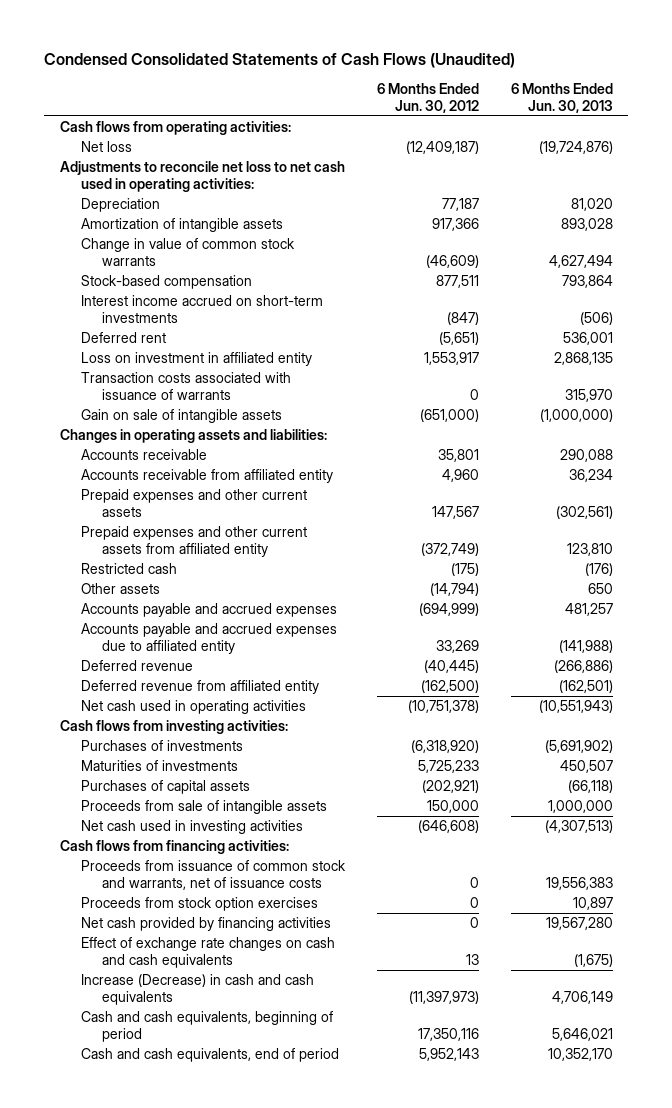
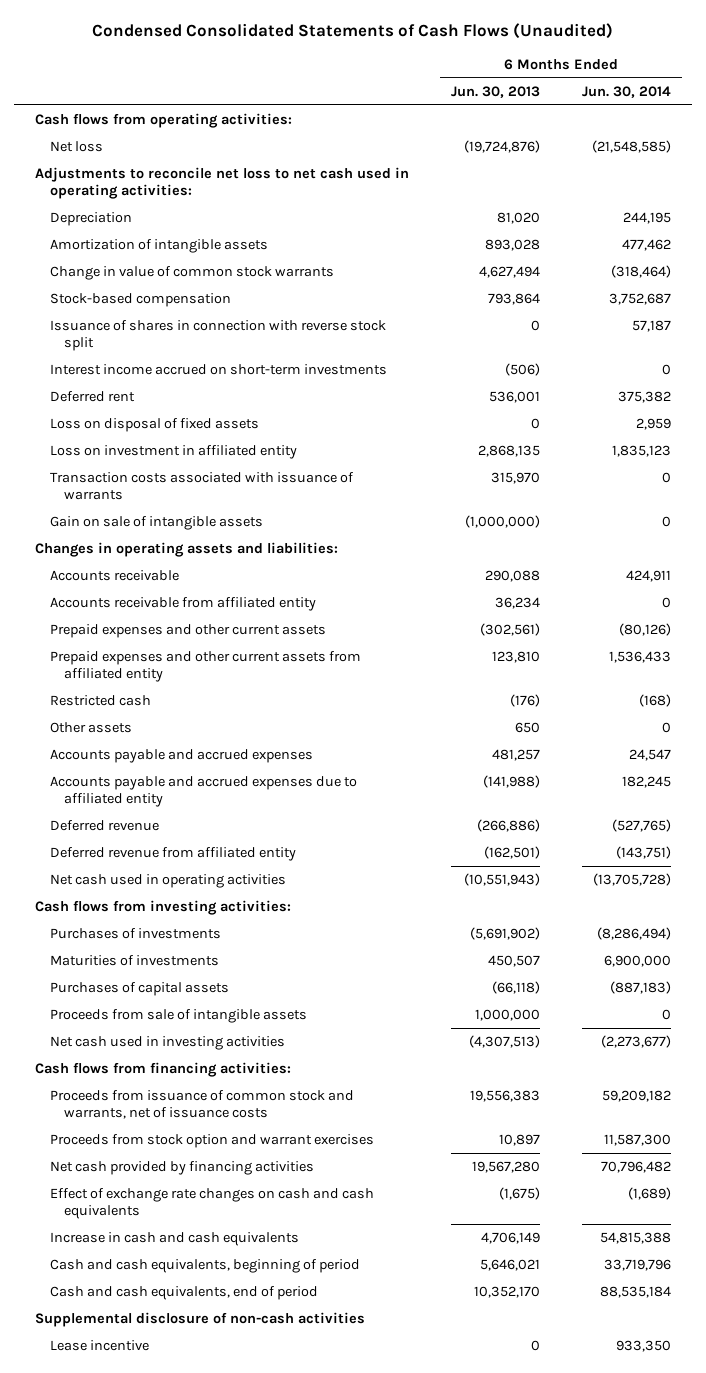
- | 6 Months Ended Jun. 30, 2012 | 6 Months Ended Jun. 30, 2013
+ | 6 Months Ended Jun. 30, 2013 | 6 Months Ended Jun. 30, 2014
+ Issuance of shares in connection with reverse stock split | 0 | 57,187
+ Loss on disposal of fixed assets | 0 | 2,959
- Proceeds from stock option exercises | 0 | 10,897
+ Proceeds from stock option and warrant exercises | 10,897 | 11,587,300
- Increase (Decrease) in cash and cash equivalents | (11,397,973) | 4,706,149
+ Increase in cash and cash equivalents | 4,706,149 | 54,815,388
+ Supplemental disclosure of non-cash activities
+ Lease incentive | 0 | 933,350

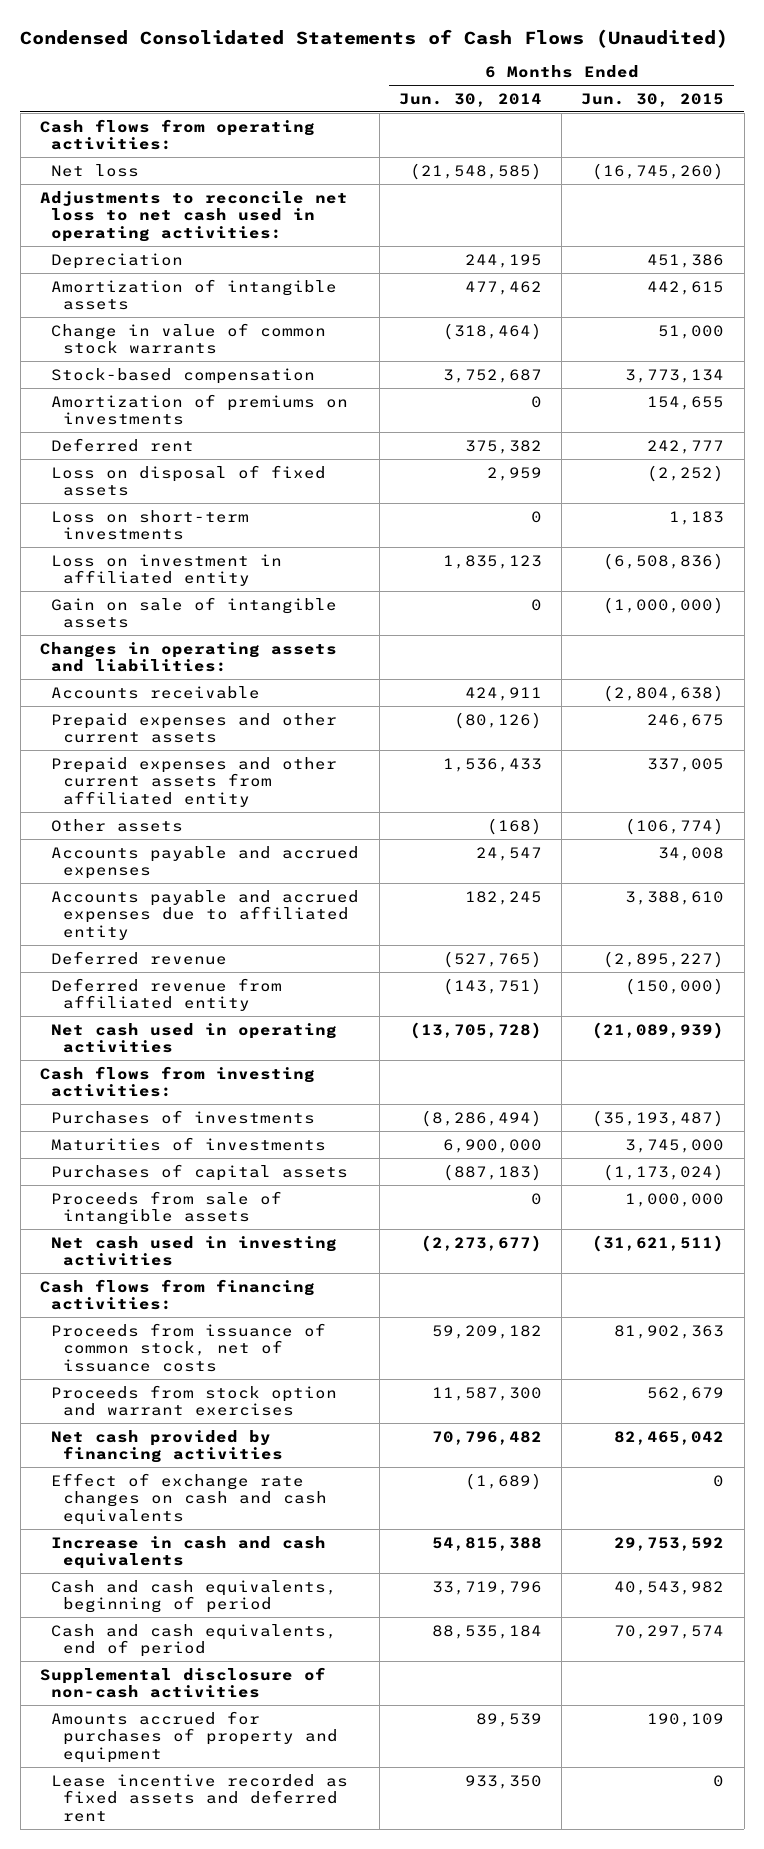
- | 6 Months Ended Jun. 30, 2013 | 6 Months Ended Jun. 30, 2014
+ | 6 Months Ended Jun. 30, 2014 | 6 Months Ended Jun. 30, 2015
- Issuance of shares in connection with reverse stock split | 0 | 57,187
- Interest income accrued on short-term investments | (506) | 0
+ Amortization of premiums on investments | 0 | 154,655
+ Loss on short-term investments | 0 | 1,183
- Transaction costs associated with issuance of warrants | 315,970 | 0
- Accounts receivable from affiliated entity | 36,234 | 0
- Restricted cash | (176) | (168)
- Other assets | 650 | 0
+ Other assets | (168) | (106,774)
- Proceeds from issuance of common stock and warrants, net of issuance costs | 19,556,383 | 59,209,182
+ Proceeds from issuance of common stock, net of issuance costs | 59,209,182 | 81,902,363
- Lease incentive | 0 | 933,350
+ Amounts accrued for purchases of property and equipment | 89,539 | 190,109
+ Lease incentive recorded as fixed assets and deferred rent | 933,350 | 0

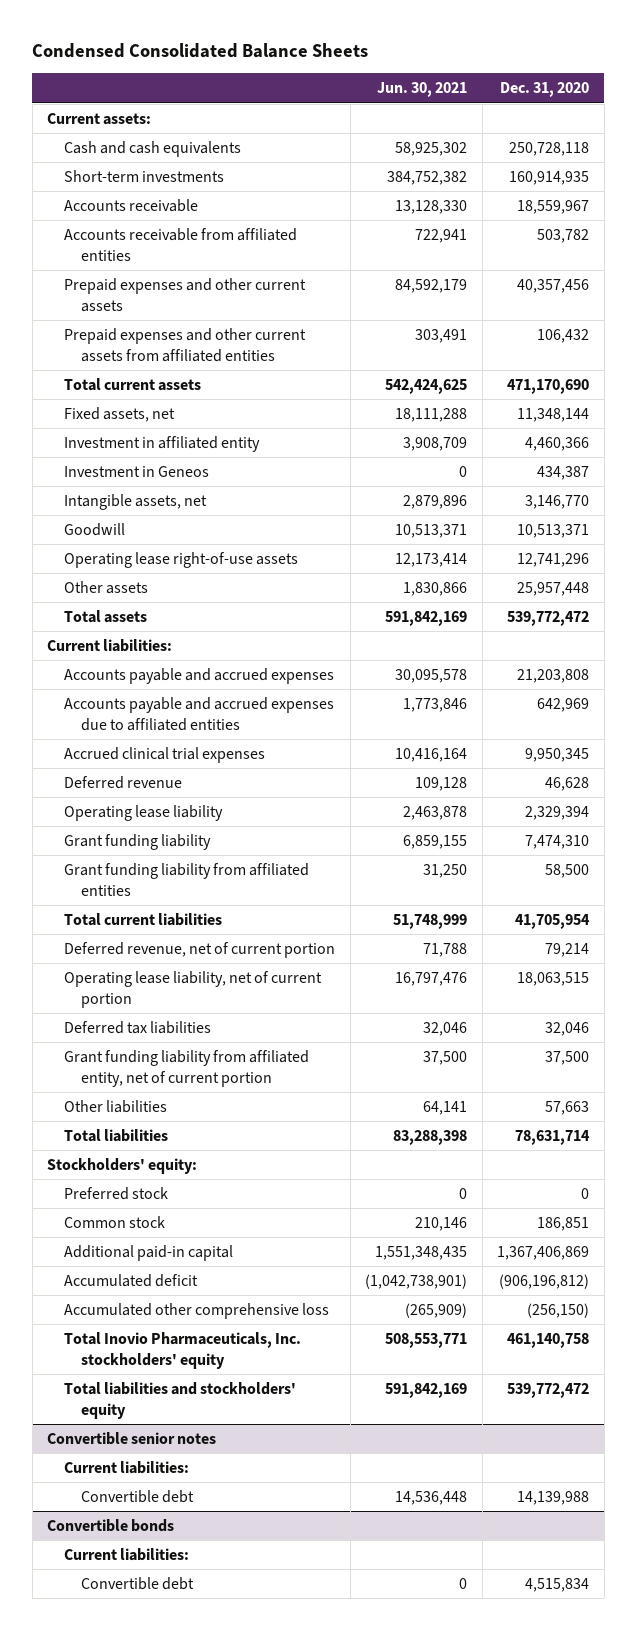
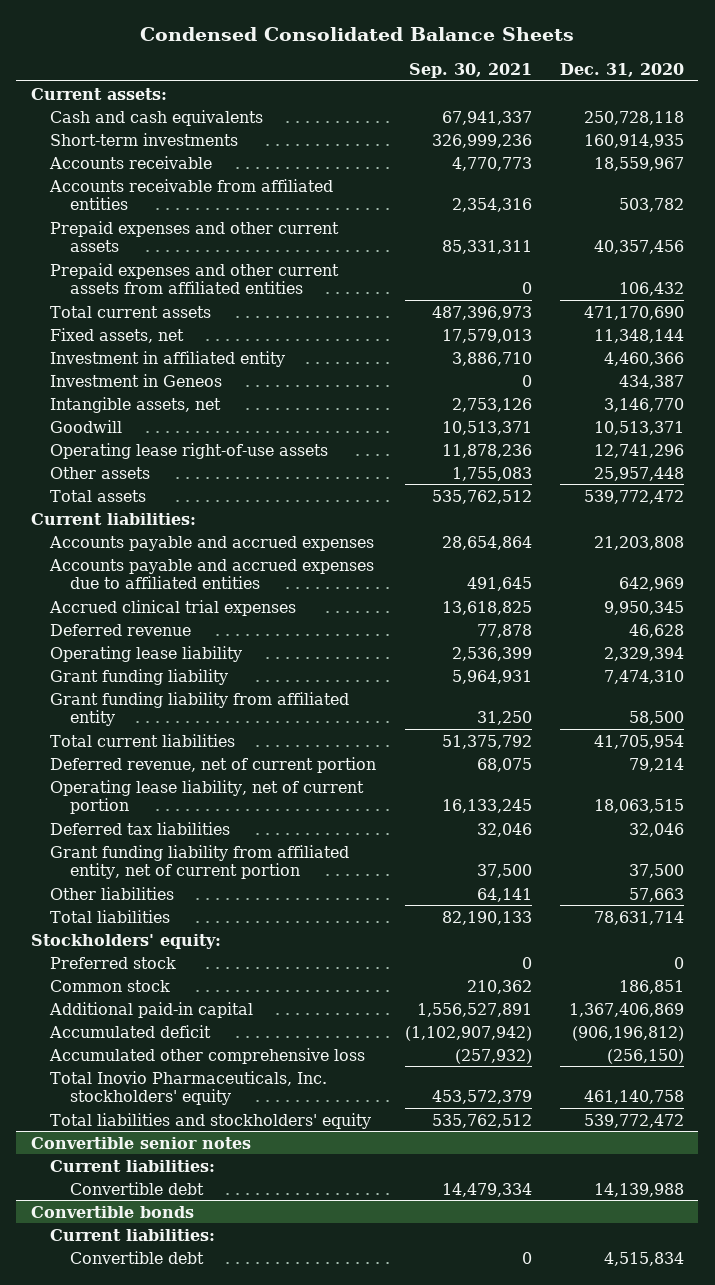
- | Jun. 30, 2021 | Dec. 31, 2020
+ | Sep. 30, 2021 | Dec. 31, 2020
- Grant funding liability from affiliated entities | 31,250 | 58,500
+ Grant funding liability from affiliated entity | 31,250 | 58,500

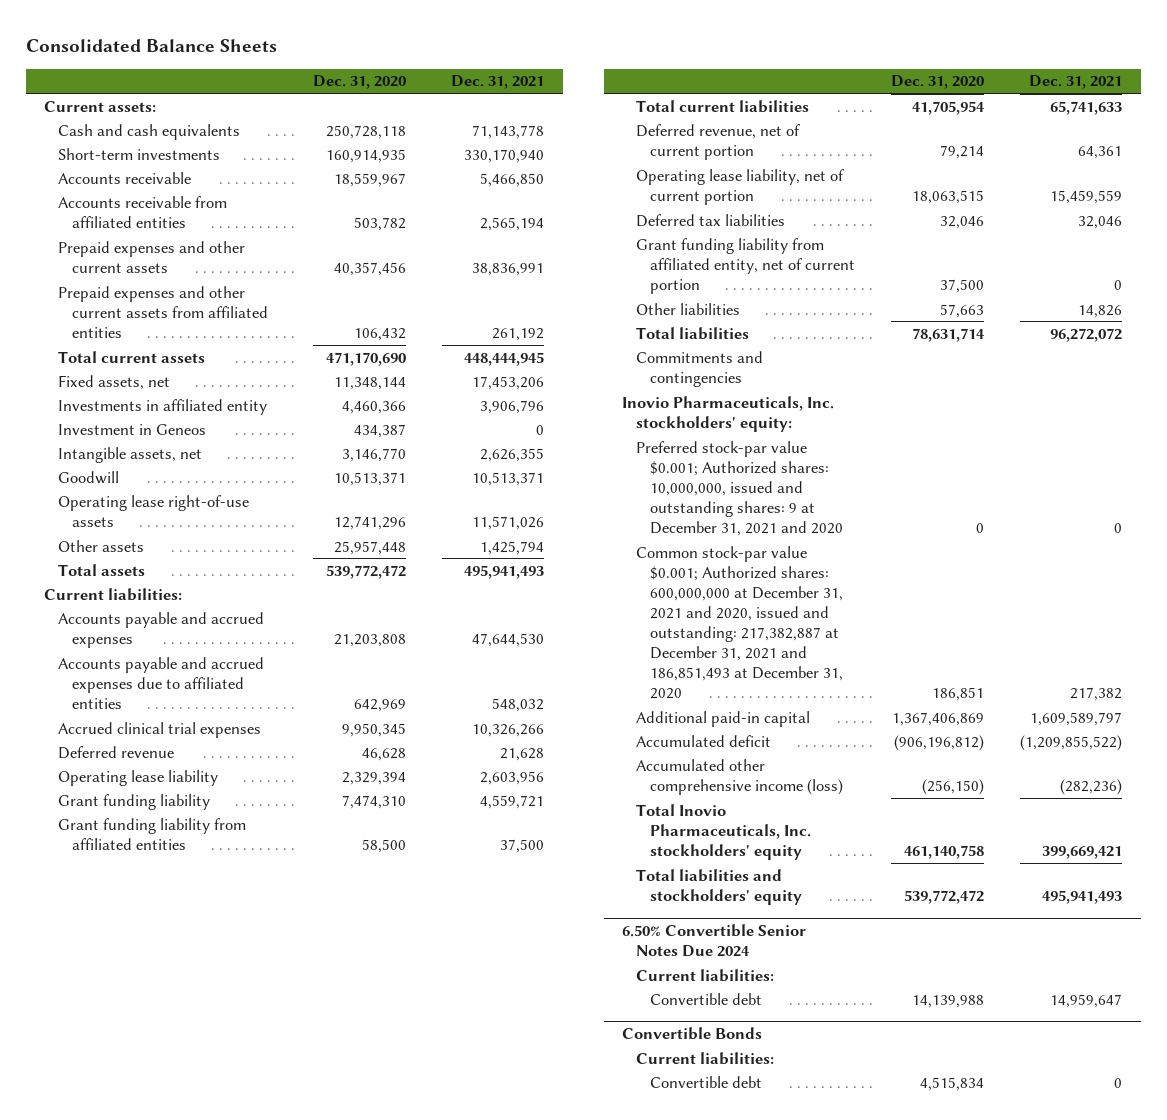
- Condensed Consolidated Balance Sheets
+ Consolidated Balance Sheets
- | Sep. 30, 2021 | Dec. 31, 2020
+ | Dec. 31, 2020 | Dec. 31, 2021
- Investment in affiliated entity | 3,886,710 | 4,460,366
+ Investments in affiliated entity | 4,460,366 | 3,906,796
- Grant funding liability from affiliated entity | 31,250 | 58,500
+ Grant funding liability from affiliated entities | 58,500 | 37,500
- Stockholders' equity:
- Preferred stock | 0 | 0
- Common stock | 210,362 | 186,851
+ Commitments and contingencies
+ Inovio Pharmaceuticals, Inc. stockholders' equity:
+ Preferred stock-par value $0.001; Authorized shares: 10,000,000, issued and outstanding shares: 9 at December 31, 2021 and 2020 | 0 | 0
+ Common stock-par value $0.001; Authorized shares: 600,000,000 at December 31, 2021 and 2020, issued and outstanding: 217,382,887 at December 31, 2021 and 186,851,493 at December 31, 2020 | 186,851 | 217,382
- Accumulated other comprehensive loss | (257,932) | (256,150)
+ Accumulated other comprehensive income (loss) | (256,150) | (282,236)
- Convertible senior notes
+ 6.50% Convertible Senior Notes Due 2024
- Convertible bonds
+ Convertible Bonds

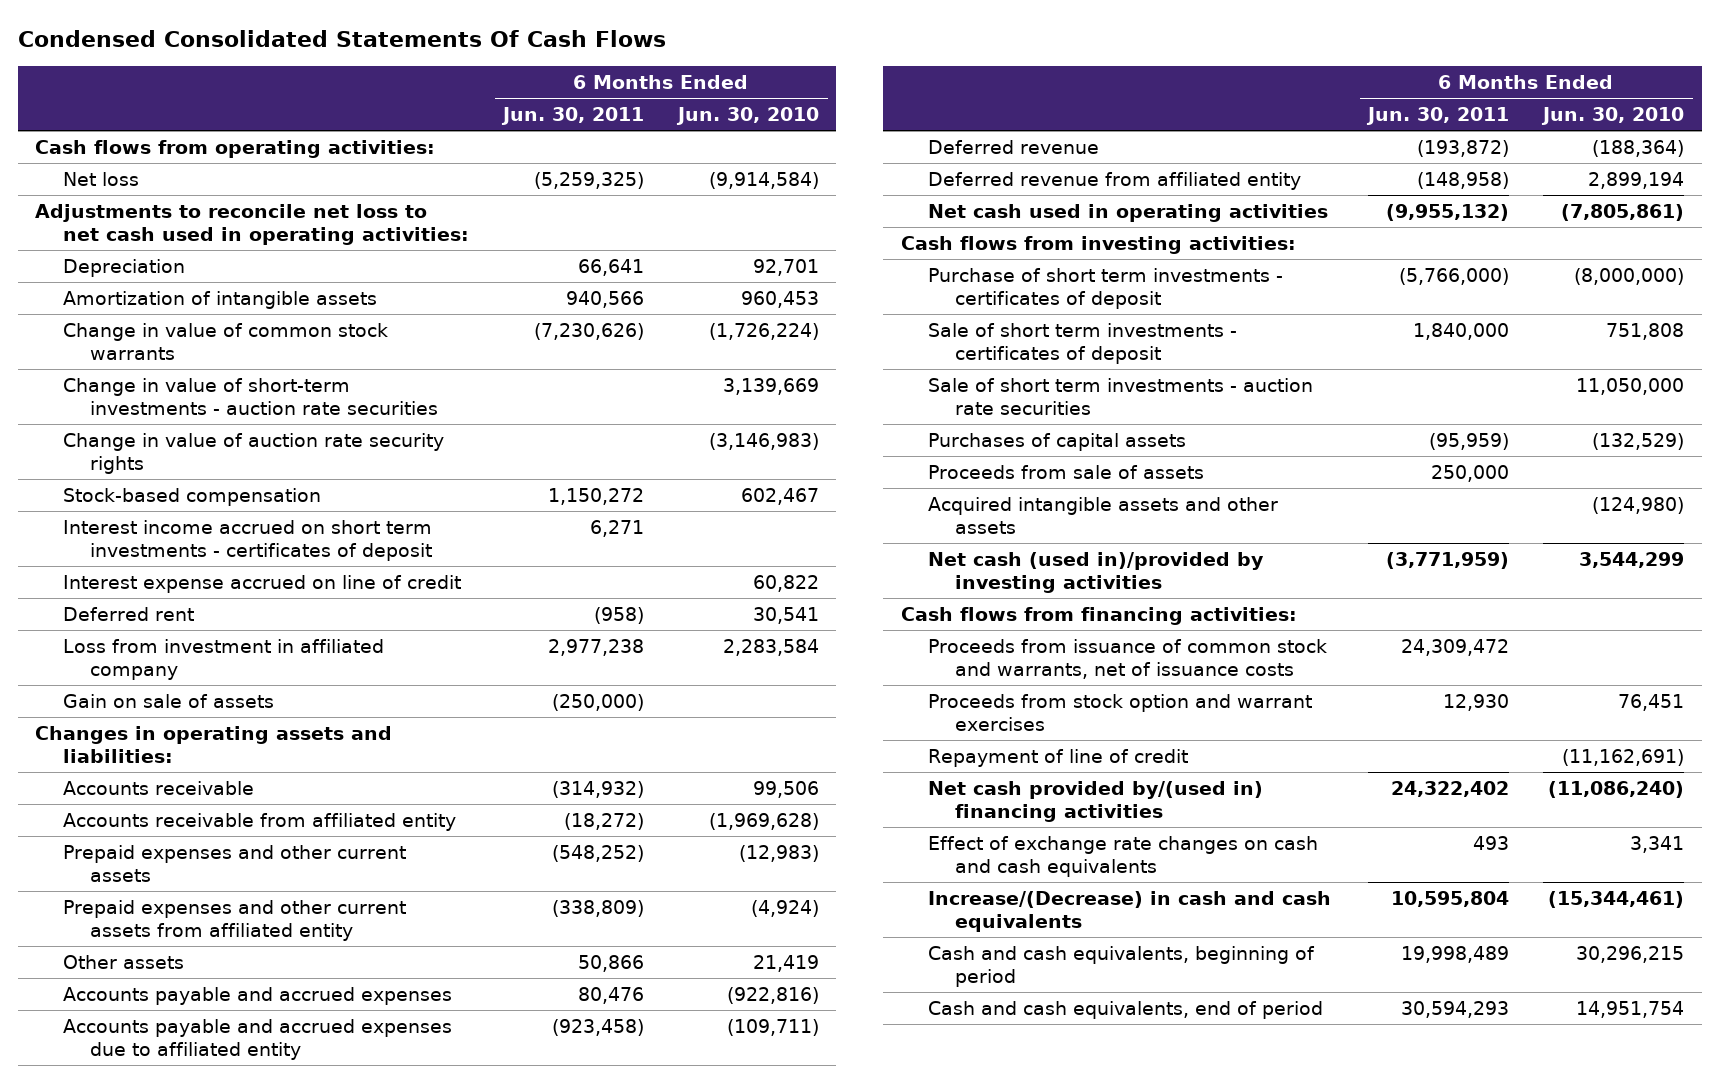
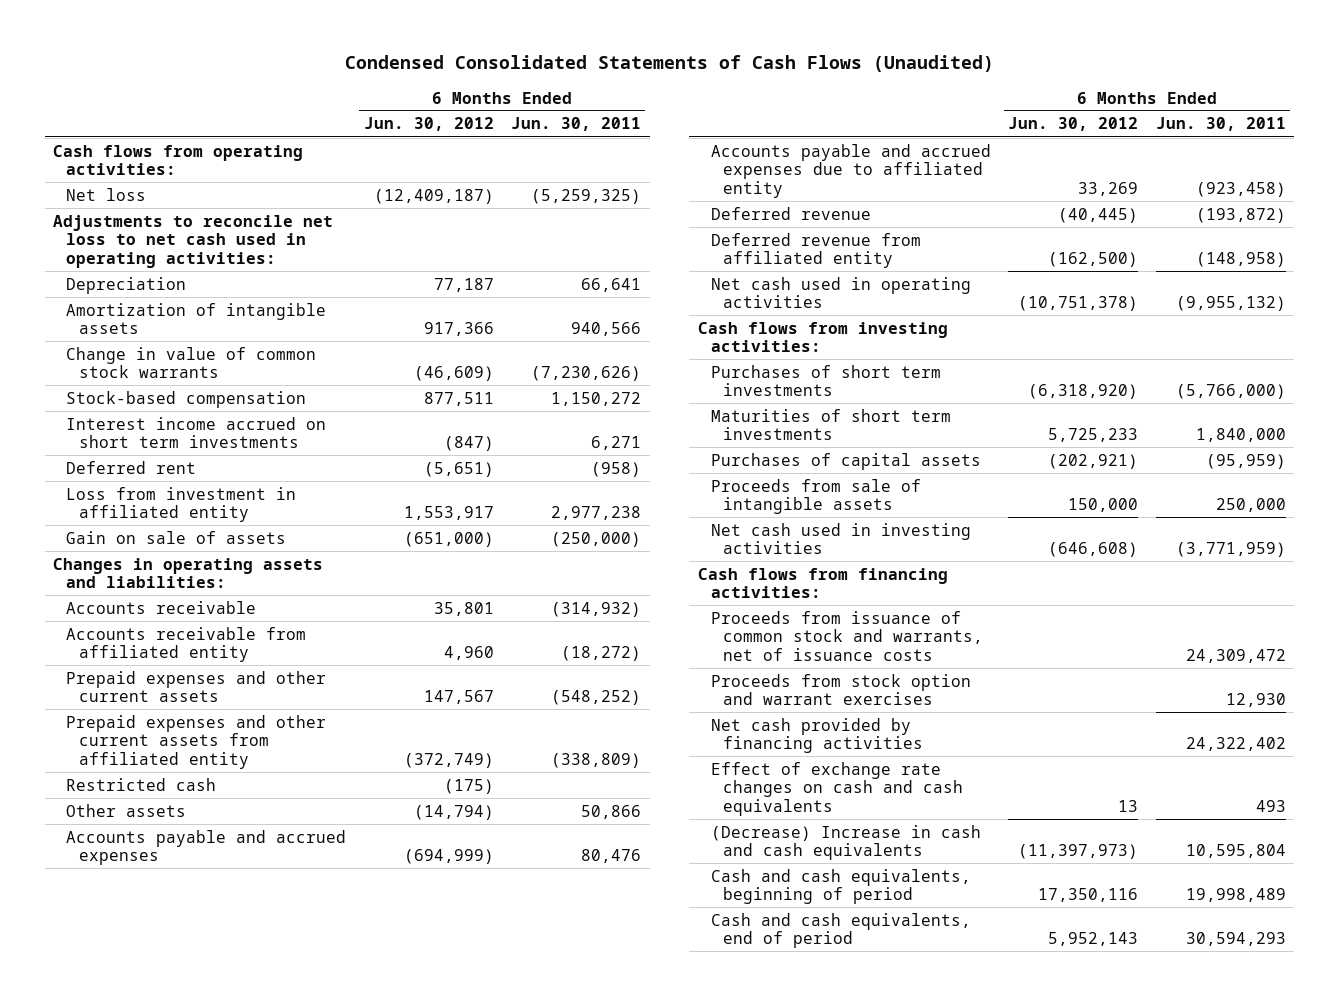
- Condensed Consolidated Statements Of Cash Flows
+ Condensed Consolidated Statements of Cash Flows (Unaudited)
- | 6 Months Ended Jun. 30, 2011 | 6 Months Ended Jun. 30, 2010
+ | 6 Months Ended Jun. 30, 2012 | 6 Months Ended Jun. 30, 2011
- Change in value of short-term investments - auction rate securities | | 3,139,669
- Change in value of auction rate security rights | | (3,146,983)
- Interest income accrued on short term investments - certificates of deposit | 6,271 |
- Interest expense accrued on line of credit | | 60,822
+ Interest income accrued on short term investments | (847) | 6,271
- Loss from investment in affiliated company | 2,977,238 | 2,283,584
+ Loss from investment in affiliated entity | 1,553,917 | 2,977,238
+ Restricted cash | (175) |
- Purchase of short term investments - certificates of deposit | (5,766,000) | (8,000,000)
- Sale of short term investments - certificates of deposit | 1,840,000 | 751,808
- Sale of short term investments - auction rate securities | | 11,050,000
+ Purchases of short term investments | (6,318,920) | (5,766,000)
+ Maturities of short term investments | 5,725,233 | 1,840,000
- Proceeds from sale of assets | 250,000 |
- Acquired intangible assets and other assets | | (124,980)
- Net cash (used in)/provided by investing activities | (3,771,959) | 3,544,299
+ Proceeds from sale of intangible assets | 150,000 | 250,000
+ Net cash used in investing activities | (646,608) | (3,771,959)
- Repayment of line of credit | | (11,162,691)
- Net cash provided by/(used in) financing activities | 24,322,402 | (11,086,240)
+ Net cash provided by financing activities | | 24,322,402
- Increase/(Decrease) in cash and cash equivalents | 10,595,804 | (15,344,461)
+ (Decrease) Increase in cash and cash equivalents | (11,397,973) | 10,595,804

